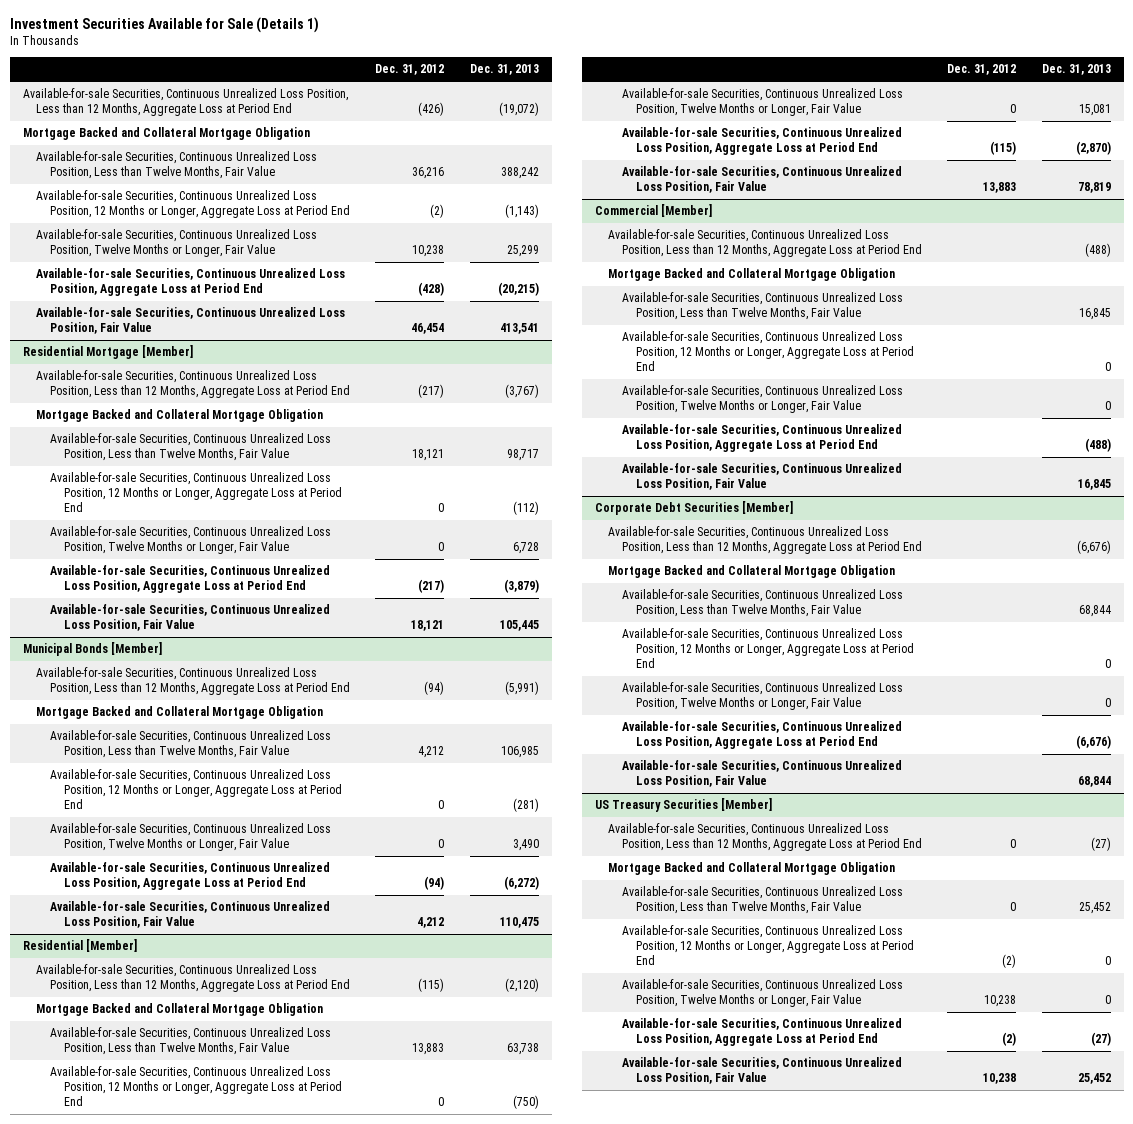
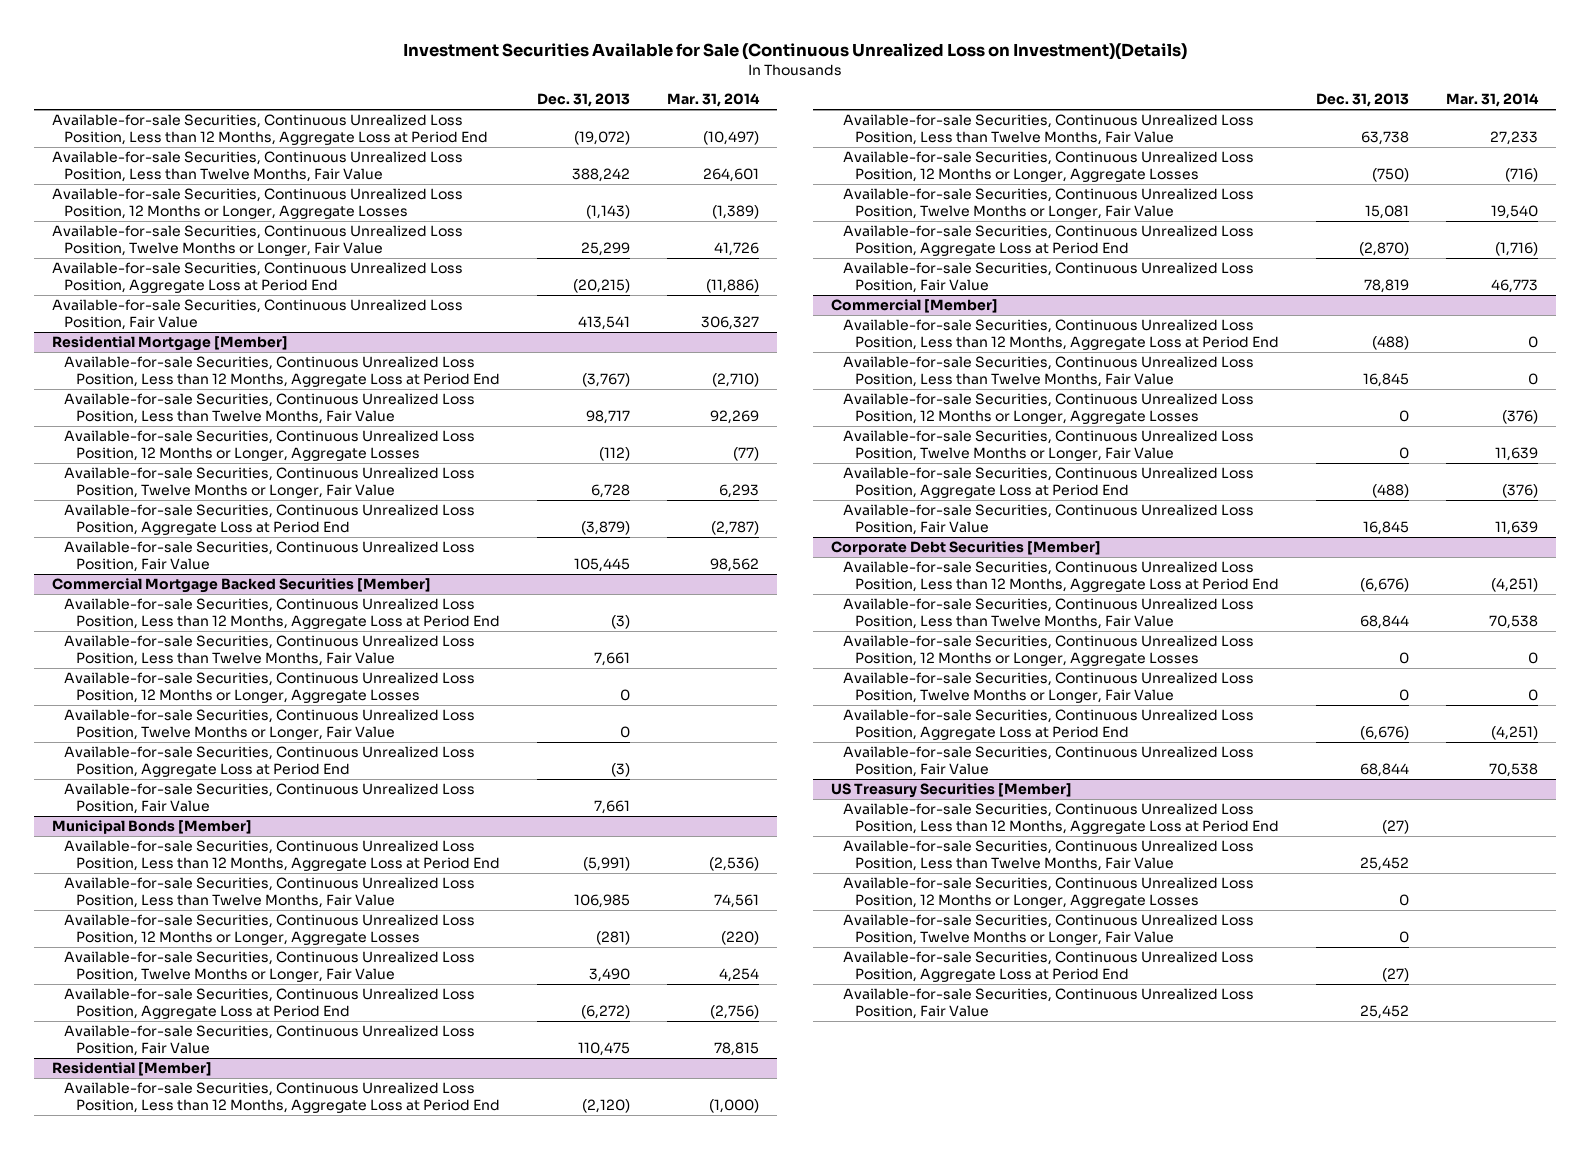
- Investment Securities Available for Sale (Details 1)
+ Investment Securities Available for Sale (Continuous Unrealized Loss on Investment)(Details)
- | Dec. 31, 2012 | Dec. 31, 2013
+ | Dec. 31, 2013 | Mar. 31, 2014
- Mortgage Backed and Collateral Mortgage Obligation
- Available-for-sale Securities, Continuous Unrealized Loss Position, 12 Months or Longer, Aggregate Loss at Period End | (2) | (1,143)
+ Available-for-sale Securities, Continuous Unrealized Loss Position, 12 Months or Longer, Aggregate Losses | (1,143) | (1,389)
@ Residential Mortgage [Member]
- Mortgage Backed and Collateral Mortgage Obligation
- Available-for-sale Securities, Continuous Unrealized Loss Position, 12 Months or Longer, Aggregate Loss at Period End | 0 | (112)
+ Available-for-sale Securities, Continuous Unrealized Loss Position, 12 Months or Longer, Aggregate Losses | (112) | (77)
+ Commercial Mortgage Backed Securities [Member]
+ Available-for-sale Securities, Continuous Unrealized Loss Position, Less than 12 Months, Aggregate Loss at Period End | (3) |
+ Available-for-sale Securities, Continuous Unrealized Loss Position, Less than Twelve Months, Fair Value | 7,661 |
+ Available-for-sale Securities, Continuous Unrealized Loss Position, 12 Months or Longer, Aggregate Losses | 0 |
+ Available-for-sale Securities, Continuous Unrealized Loss Position, Twelve Months or Longer, Fair Value | 0 |
+ Available-for-sale Securities, Continuous Unrealized Loss Position, Aggregate Loss at Period End | (3) |
+ Available-for-sale Securities, Continuous Unrealized Loss Position, Fair Value | 7,661 |
@ Municipal Bonds [Member]
- Mortgage Backed and Collateral Mortgage Obligation
- Available-for-sale Securities, Continuous Unrealized Loss Position, 12 Months or Longer, Aggregate Loss at Period End | 0 | (281)
+ Available-for-sale Securities, Continuous Unrealized Loss Position, 12 Months or Longer, Aggregate Losses | (281) | (220)
@ Residential [Member]
- Mortgage Backed and Collateral Mortgage Obligation
- Available-for-sale Securities, Continuous Unrealized Loss Position, 12 Months or Longer, Aggregate Loss at Period End | 0 | (750)
+ Available-for-sale Securities, Continuous Unrealized Loss Position, 12 Months or Longer, Aggregate Losses | (750) | (716)
@ Commercial [Member]
- Mortgage Backed and Collateral Mortgage Obligation
- Available-for-sale Securities, Continuous Unrealized Loss Position, 12 Months or Longer, Aggregate Loss at Period End | | 0
+ Available-for-sale Securities, Continuous Unrealized Loss Position, 12 Months or Longer, Aggregate Losses | 0 | (376)
@ Corporate Debt Securities [Member]
- Mortgage Backed and Collateral Mortgage Obligation
- Available-for-sale Securities, Continuous Unrealized Loss Position, 12 Months or Longer, Aggregate Loss at Period End | | 0
+ Available-for-sale Securities, Continuous Unrealized Loss Position, 12 Months or Longer, Aggregate Losses | 0 | 0
@ US Treasury Securities [Member]
- Mortgage Backed and Collateral Mortgage Obligation
- Available-for-sale Securities, Continuous Unrealized Loss Position, 12 Months or Longer, Aggregate Loss at Period End | (2) | 0
+ Available-for-sale Securities, Continuous Unrealized Loss Position, 12 Months or Longer, Aggregate Losses | 0 |

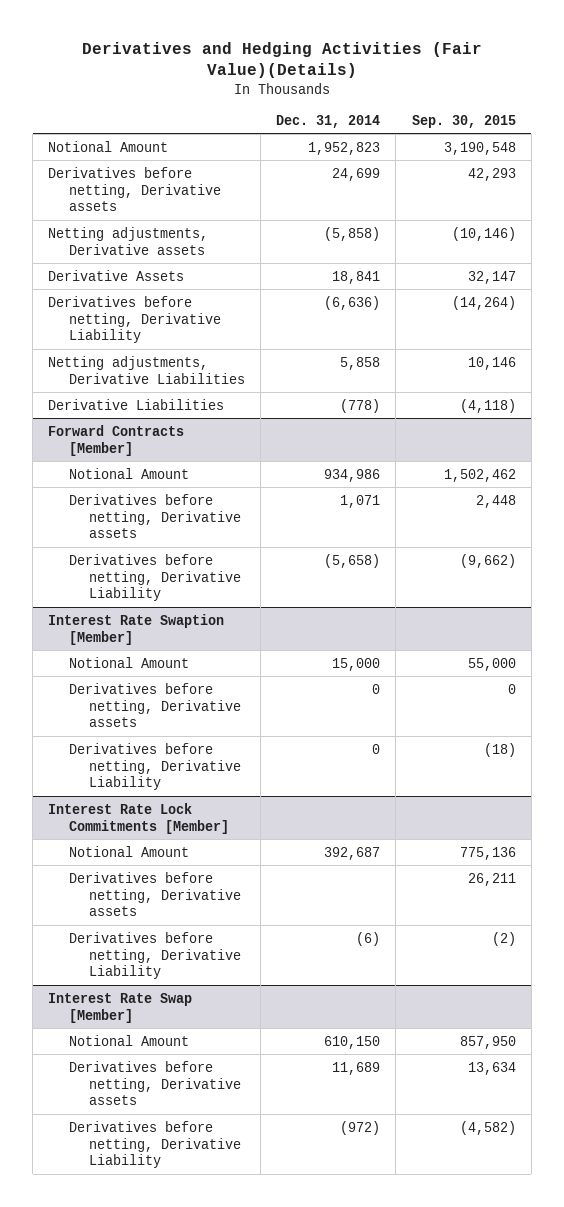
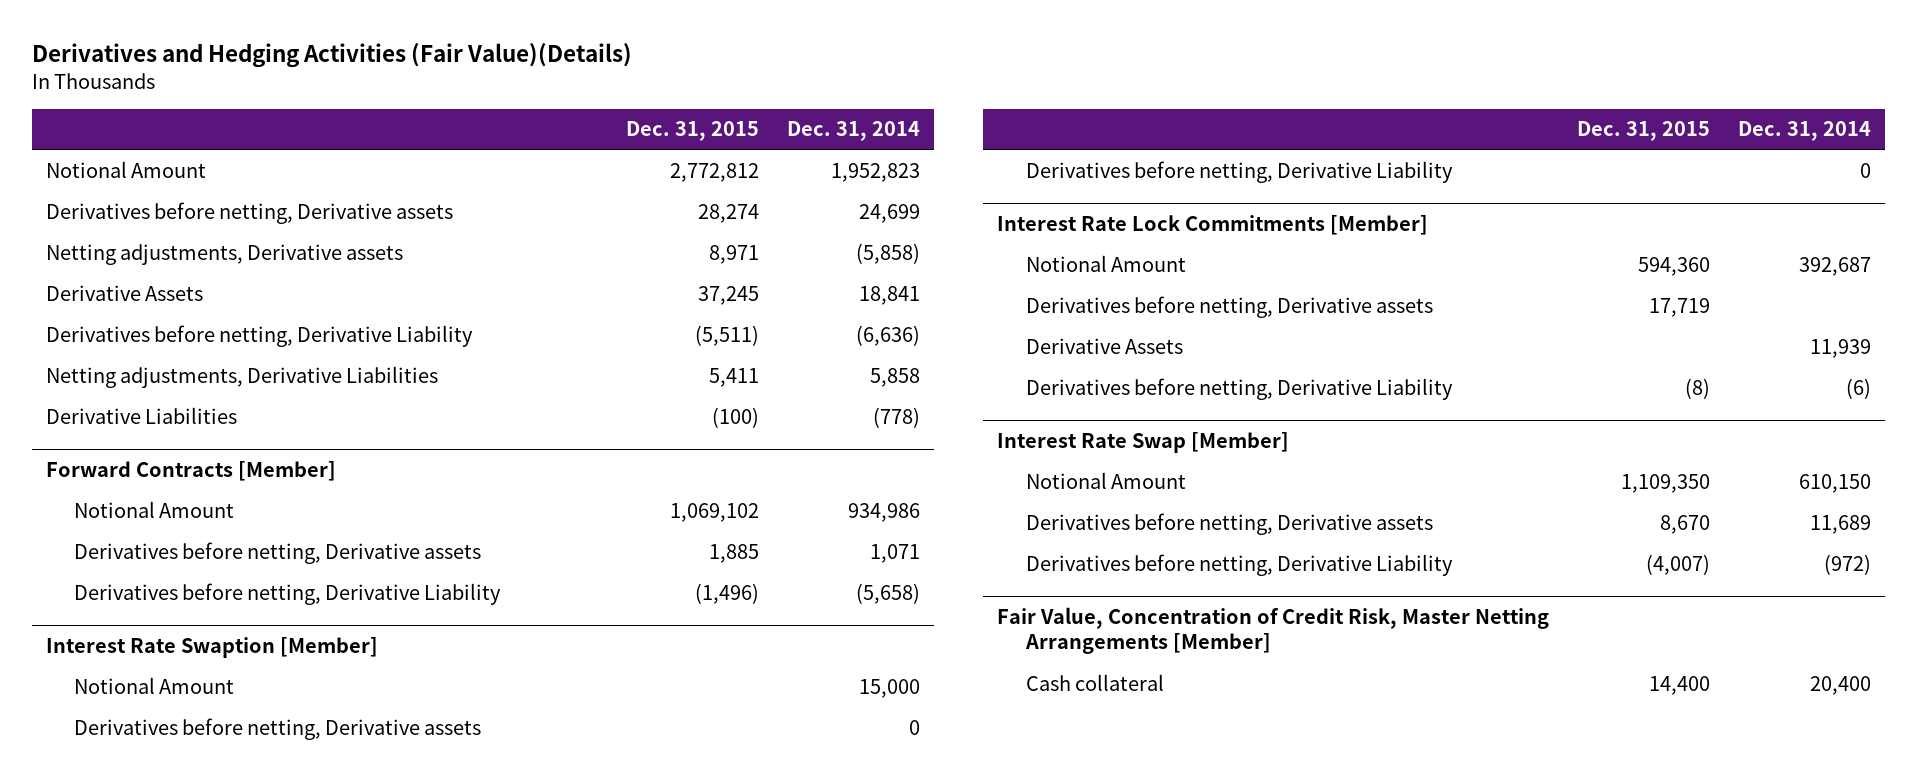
- | Dec. 31, 2014 | Sep. 30, 2015
+ | Dec. 31, 2015 | Dec. 31, 2014
@ Interest Rate Lock Commitments [Member]
+ Derivative Assets | | 11,939
+ Fair Value, Concentration of Credit Risk, Master Netting Arrangements [Member]
+ Cash collateral | 14,400 | 20,400

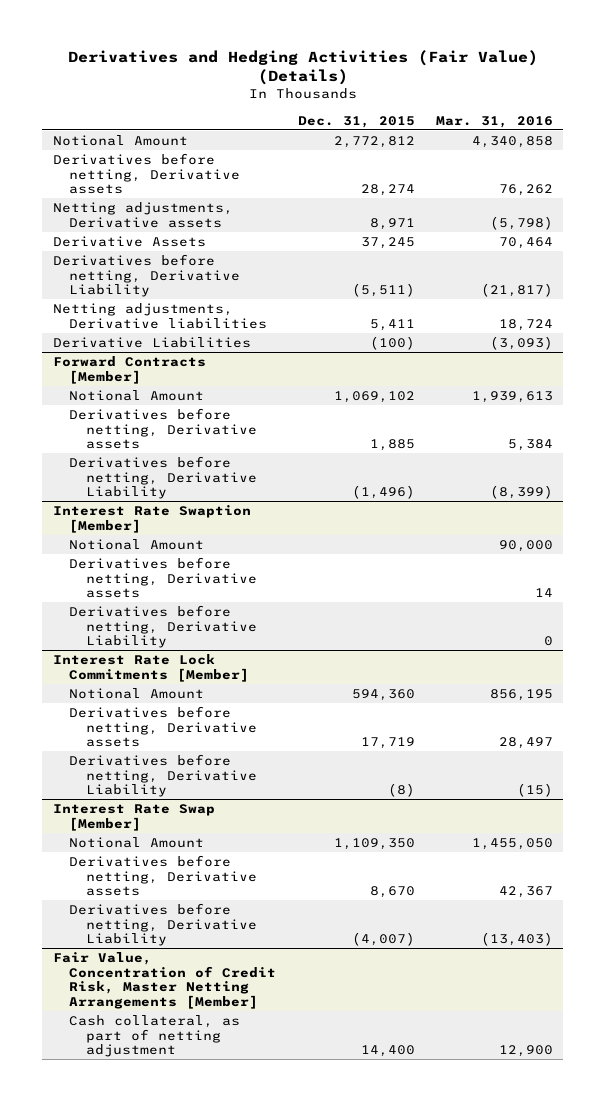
- Derivatives and Hedging Activities (Fair Value)(Details)
+ Derivatives and Hedging Activities (Fair Value) (Details)
- | Dec. 31, 2015 | Dec. 31, 2014
+ | Dec. 31, 2015 | Mar. 31, 2016
- Netting adjustments, Derivative Liabilities | 5,411 | 5,858
+ Netting adjustments, Derivative liabilities | 5,411 | 18,724
@ Interest Rate Lock Commitments [Member]
- Derivative Assets | | 11,939
@ Fair Value, Concentration of Credit Risk, Master Netting Arrangements [Member]
- Cash collateral | 14,400 | 20,400
+ Cash collateral, as part of netting adjustment | 14,400 | 12,900

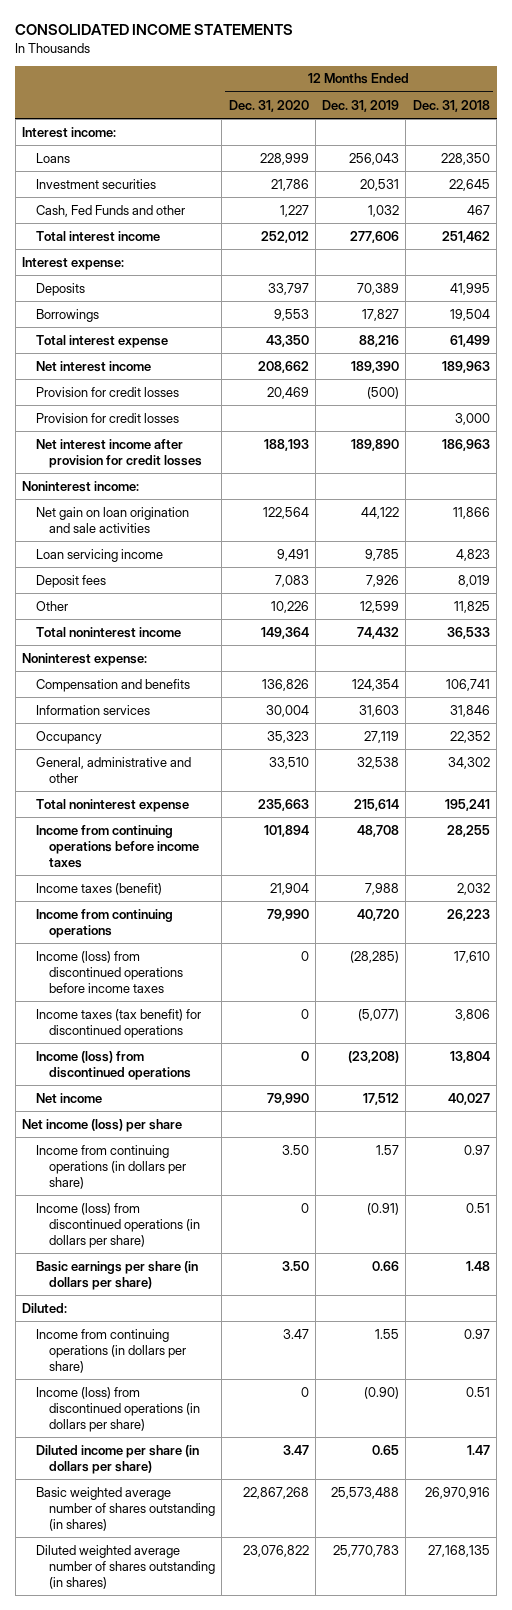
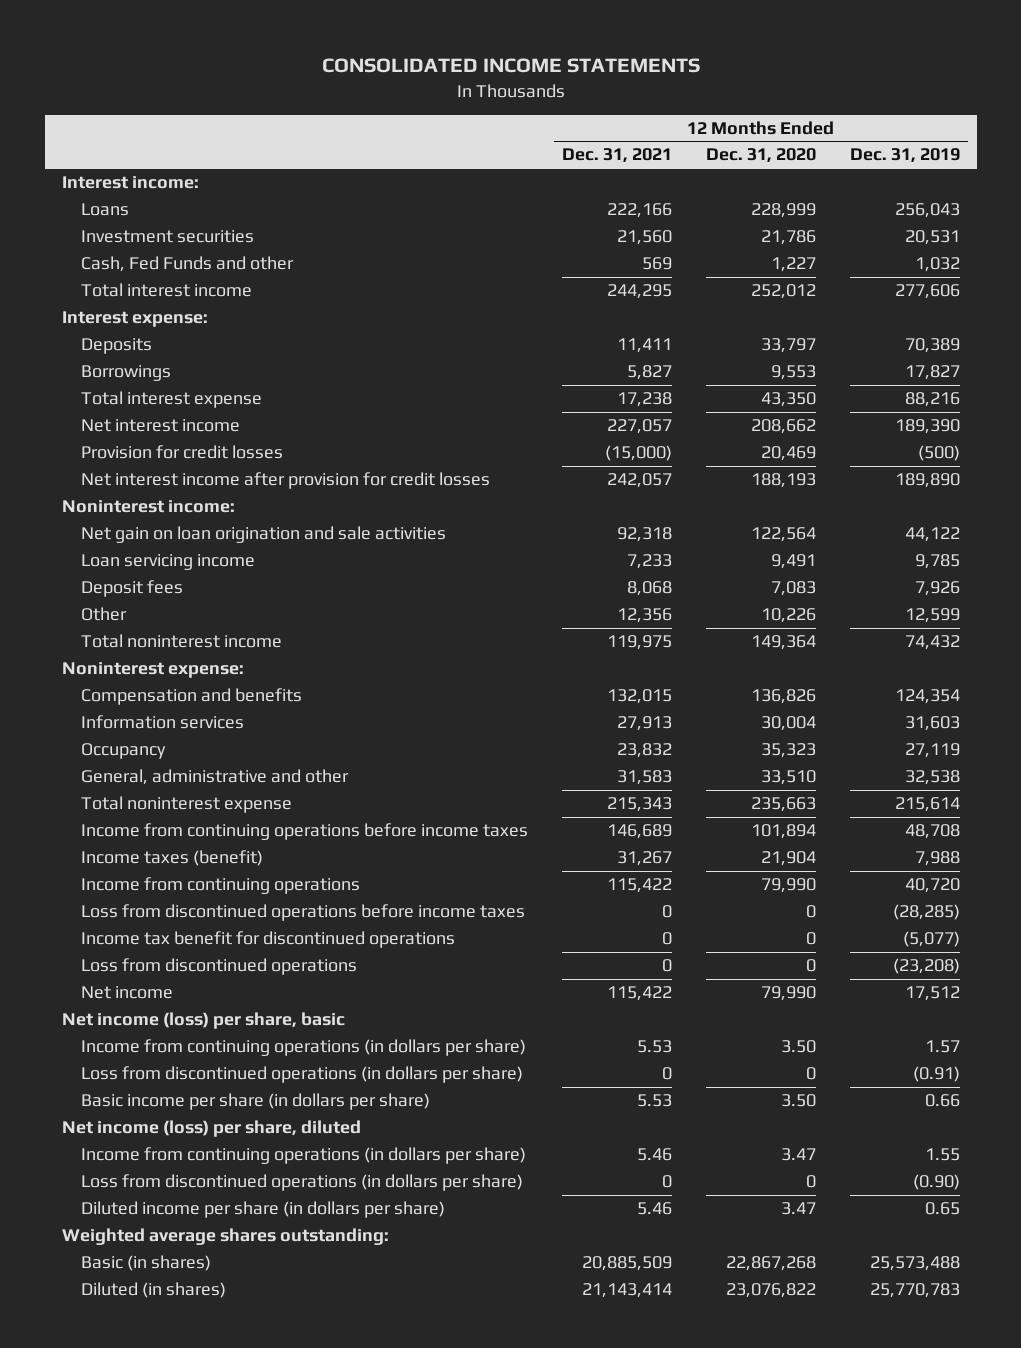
- | 12 Months Ended Dec. 31, 2020 | 12 Months Ended Dec. 31, 2019 | 12 Months Ended Dec. 31, 2018
+ | 12 Months Ended Dec. 31, 2021 | 12 Months Ended Dec. 31, 2020 | 12 Months Ended Dec. 31, 2019
- Provision for credit losses | | | 3,000
- Income (loss) from discontinued operations before income taxes | 0 | (28,285) | 17,610
- Income taxes (tax benefit) for discontinued operations | 0 | (5,077) | 3,806
- Income (loss) from discontinued operations | 0 | (23,208) | 13,804
+ Loss from discontinued operations before income taxes | 0 | 0 | (28,285)
+ Income tax benefit for discontinued operations | 0 | 0 | (5,077)
+ Loss from discontinued operations | 0 | 0 | (23,208)
- Net income (loss) per share
+ Net income (loss) per share, basic
- Income (loss) from discontinued operations (in dollars per share) | 0 | (0.91) | 0.51
- Basic earnings per share (in dollars per share) | 3.50 | 0.66 | 1.48
- Diluted:
+ Loss from discontinued operations (in dollars per share) | 0 | 0 | (0.91)
+ Basic income per share (in dollars per share) | 5.53 | 3.50 | 0.66
+ Net income (loss) per share, diluted
- Income (loss) from discontinued operations (in dollars per share) | 0 | (0.90) | 0.51
+ Loss from discontinued operations (in dollars per share) | 0 | 0 | (0.90)
- Basic weighted average number of shares outstanding (in shares) | 22,867,268 | 25,573,488 | 26,970,916
- Diluted weighted average number of shares outstanding (in shares) | 23,076,822 | 25,770,783 | 27,168,135
+ Weighted average shares outstanding:
+ Basic (in shares) | 20,885,509 | 22,867,268 | 25,573,488
+ Diluted (in shares) | 21,143,414 | 23,076,822 | 25,770,783

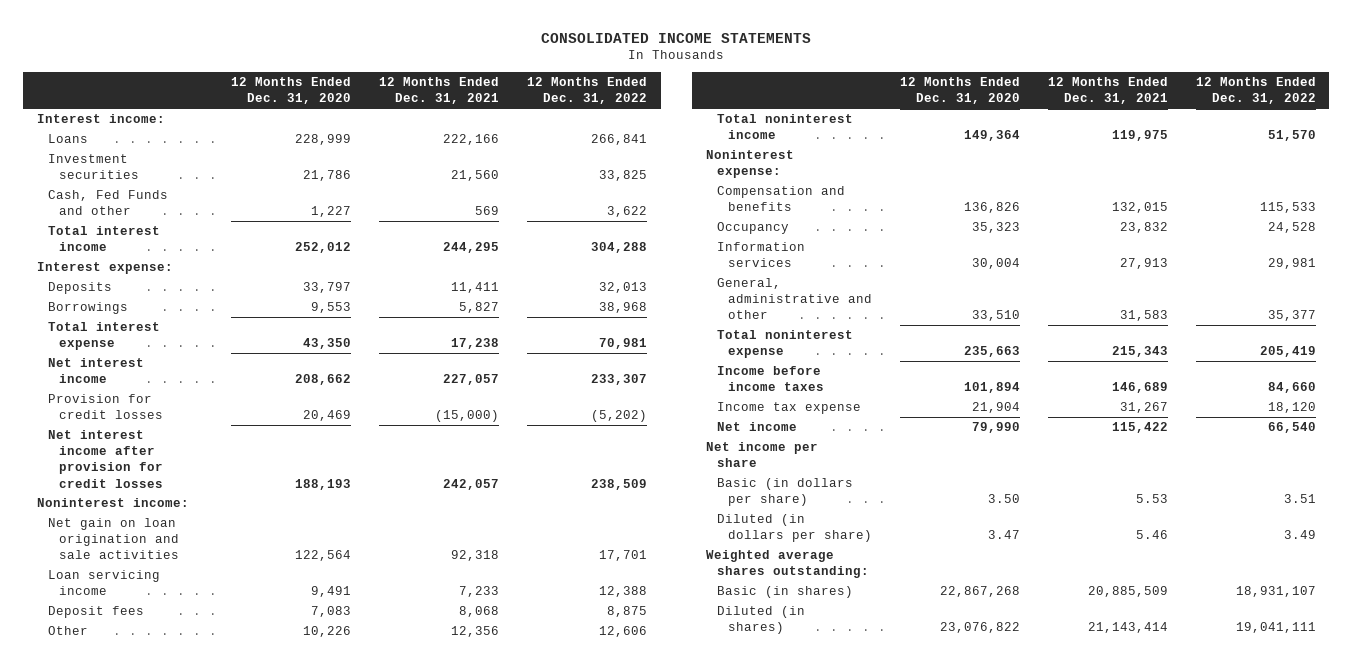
- | 12 Months Ended Dec. 31, 2021 | 12 Months Ended Dec. 31, 2020 | 12 Months Ended Dec. 31, 2019
+ | 12 Months Ended Dec. 31, 2020 | 12 Months Ended Dec. 31, 2021 | 12 Months Ended Dec. 31, 2022
moved down: Information services | 30,004 | 27,913 | 29,981
- Income from continuing operations before income taxes | 146,689 | 101,894 | 48,708
- Income taxes (benefit) | 31,267 | 21,904 | 7,988
- Income from continuing operations | 115,422 | 79,990 | 40,720
- Loss from discontinued operations before income taxes | 0 | 0 | (28,285)
- Income tax benefit for discontinued operations | 0 | 0 | (5,077)
- Loss from discontinued operations | 0 | 0 | (23,208)
+ Income before income taxes | 101,894 | 146,689 | 84,660
+ Income tax expense | 21,904 | 31,267 | 18,120
- Net income (loss) per share, basic
- Income from continuing operations (in dollars per share) | 5.53 | 3.50 | 1.57
- Loss from discontinued operations (in dollars per share) | 0 | 0 | (0.91)
- Basic income per share (in dollars per share) | 5.53 | 3.50 | 0.66
- Net income (loss) per share, diluted
- Income from continuing operations (in dollars per share) | 5.46 | 3.47 | 1.55
- Loss from discontinued operations (in dollars per share) | 0 | 0 | (0.90)
- Diluted income per share (in dollars per share) | 5.46 | 3.47 | 0.65
+ Net income per share
+ Basic (in dollars per share) | 3.50 | 5.53 | 3.51
+ Diluted (in dollars per share) | 3.47 | 5.46 | 3.49

